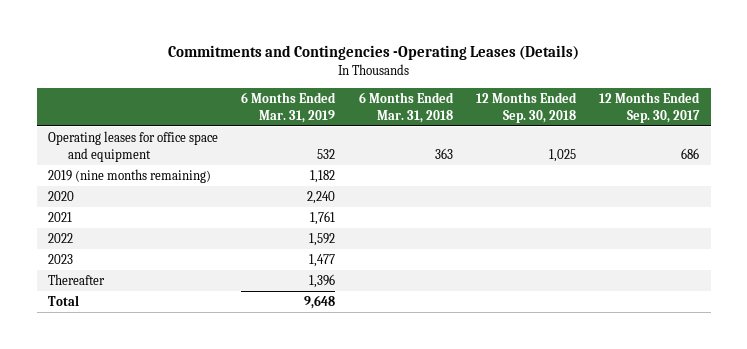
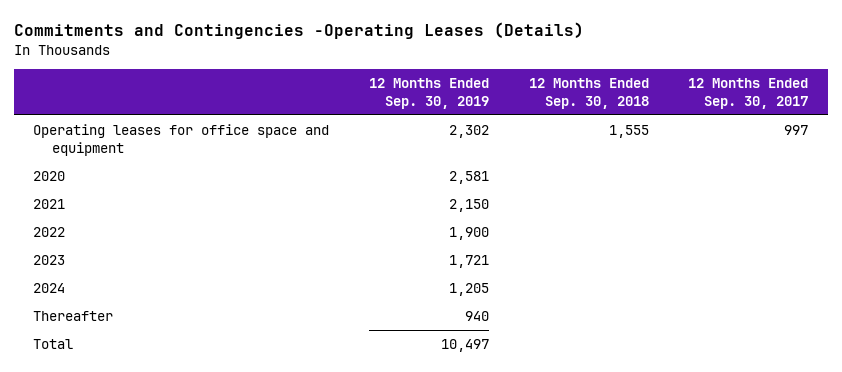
- | 6 Months Ended Mar. 31, 2019 | 6 Months Ended Mar. 31, 2018 | 12 Months Ended Sep. 30, 2018 | 12 Months Ended Sep. 30, 2017
+ | 12 Months Ended Sep. 30, 2019 | 12 Months Ended Sep. 30, 2018 | 12 Months Ended Sep. 30, 2017
- Operating leases for office space and equipment | 532 | 363 | 1,025 | 686
- 2019 (nine months remaining) | 1,182 | | |
+ Operating leases for office space and equipment | 2,302 | 1,555 | 997
+ 2024 | 1,205 | |

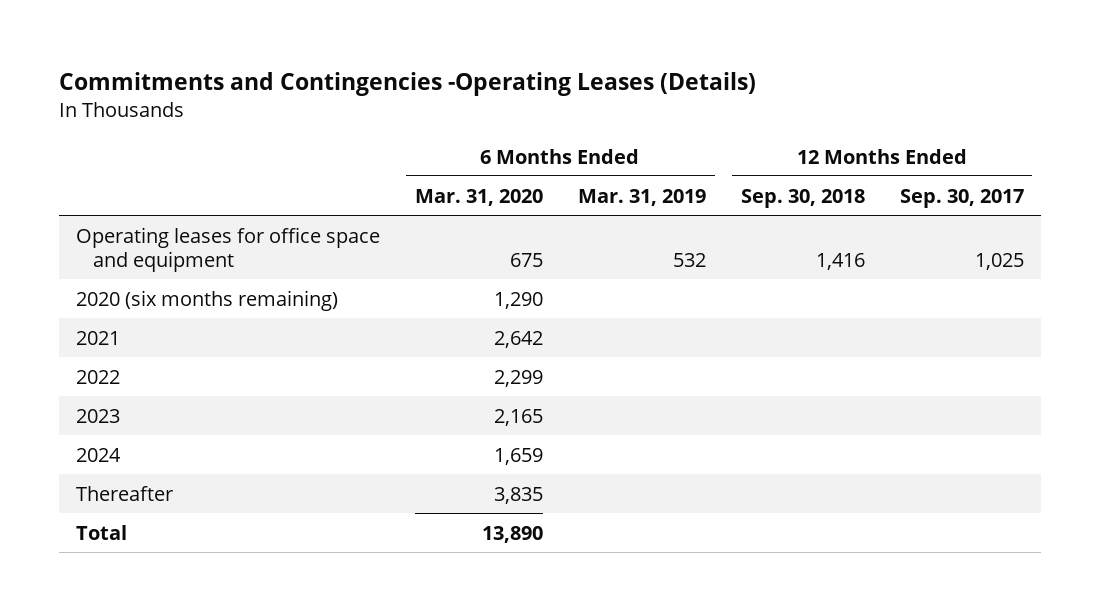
- | 12 Months Ended Sep. 30, 2019 | 12 Months Ended Sep. 30, 2018 | 12 Months Ended Sep. 30, 2017
+ | 6 Months Ended Mar. 31, 2020 | 6 Months Ended Mar. 31, 2019 | 12 Months Ended Sep. 30, 2018 | 12 Months Ended Sep. 30, 2017
- Operating leases for office space and equipment | 2,302 | 1,555 | 997
- 2020 | 2,581 | |
+ Operating leases for office space and equipment | 675 | 532 | 1,416 | 1,025
+ 2020 (six months remaining) | 1,290 | | |

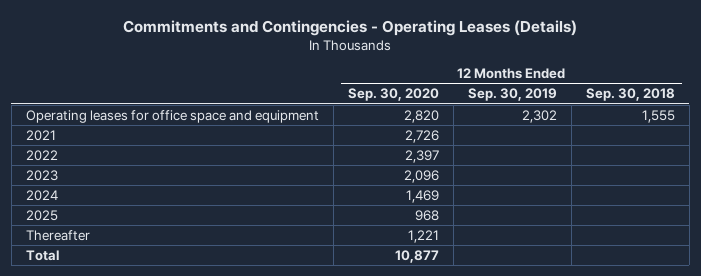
- Commitments and Contingencies -Operating Leases (Details)
+ Commitments and Contingencies - Operating Leases (Details)
- | 6 Months Ended Mar. 31, 2020 | 6 Months Ended Mar. 31, 2019 | 12 Months Ended Sep. 30, 2018 | 12 Months Ended Sep. 30, 2017
+ | 12 Months Ended Sep. 30, 2020 | 12 Months Ended Sep. 30, 2019 | 12 Months Ended Sep. 30, 2018
- Operating leases for office space and equipment | 675 | 532 | 1,416 | 1,025
- 2020 (six months remaining) | 1,290 | | |
+ Operating leases for office space and equipment | 2,820 | 2,302 | 1,555
+ 2025 | 968 | |

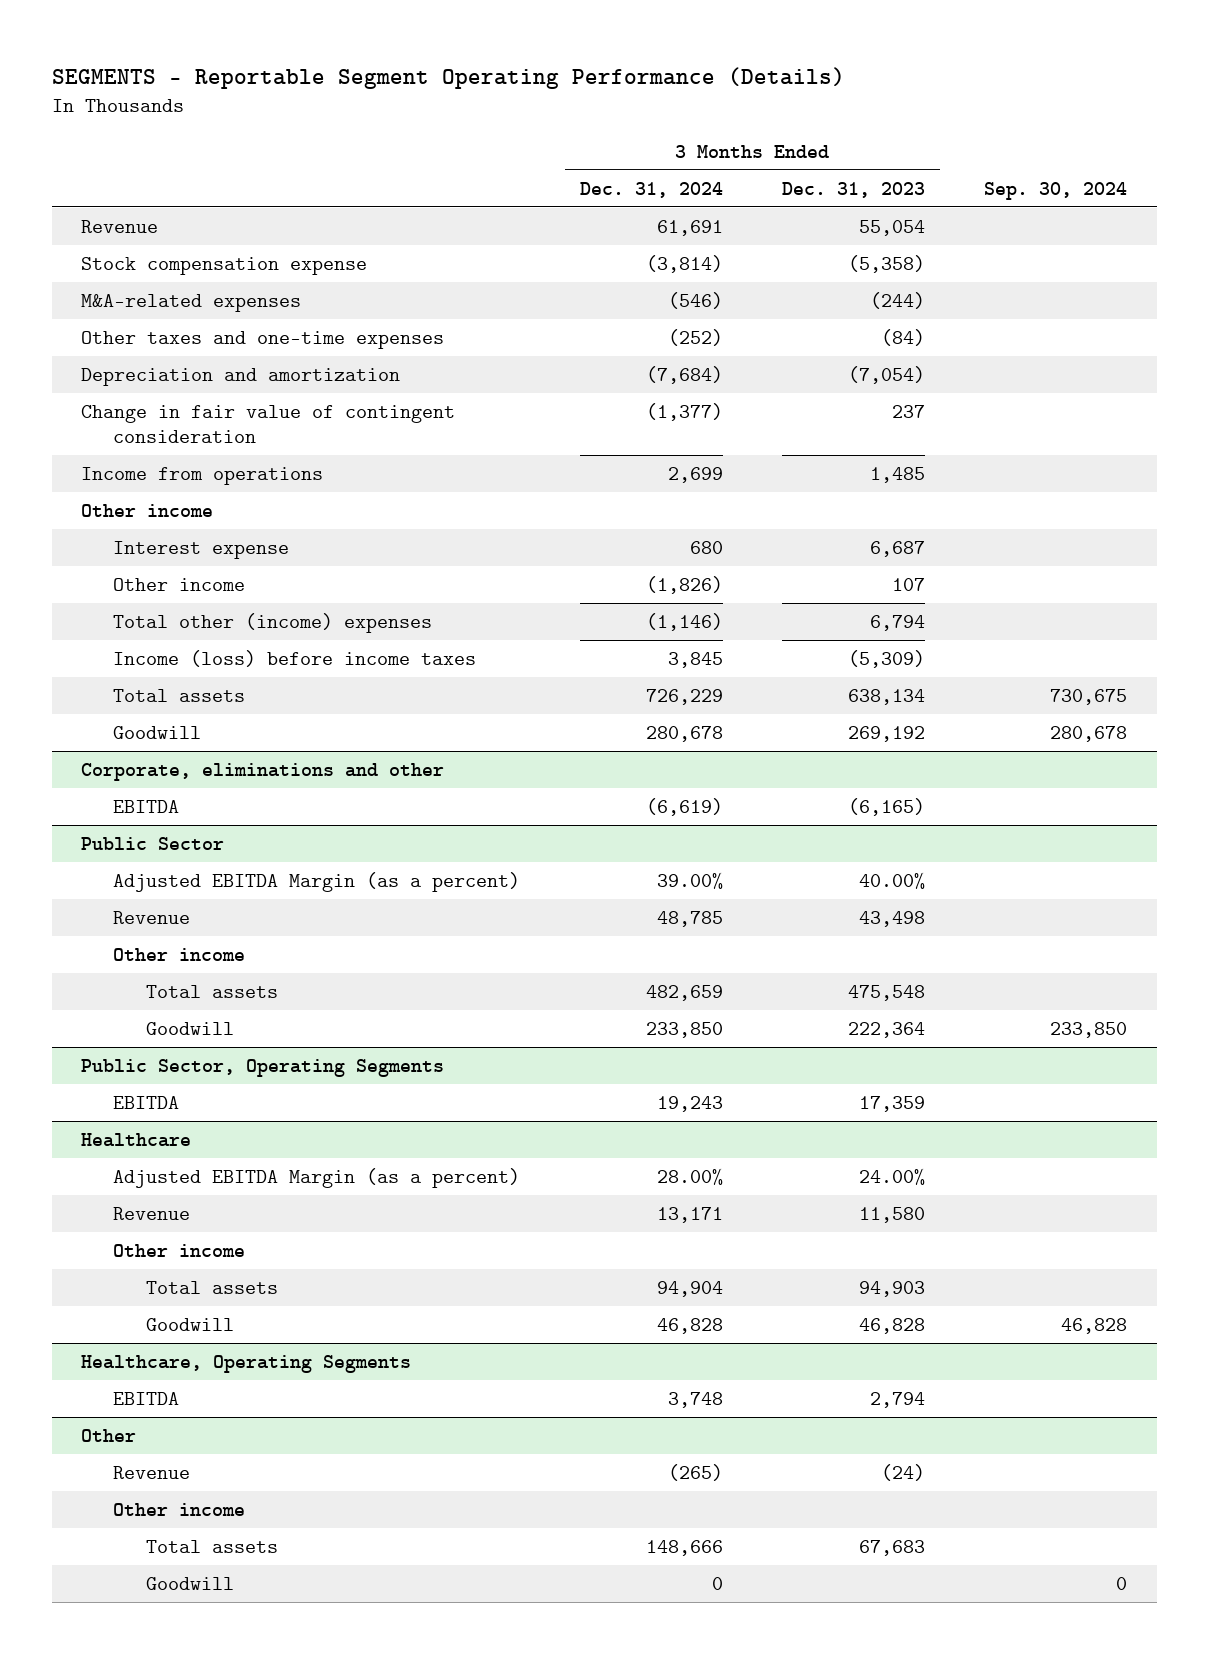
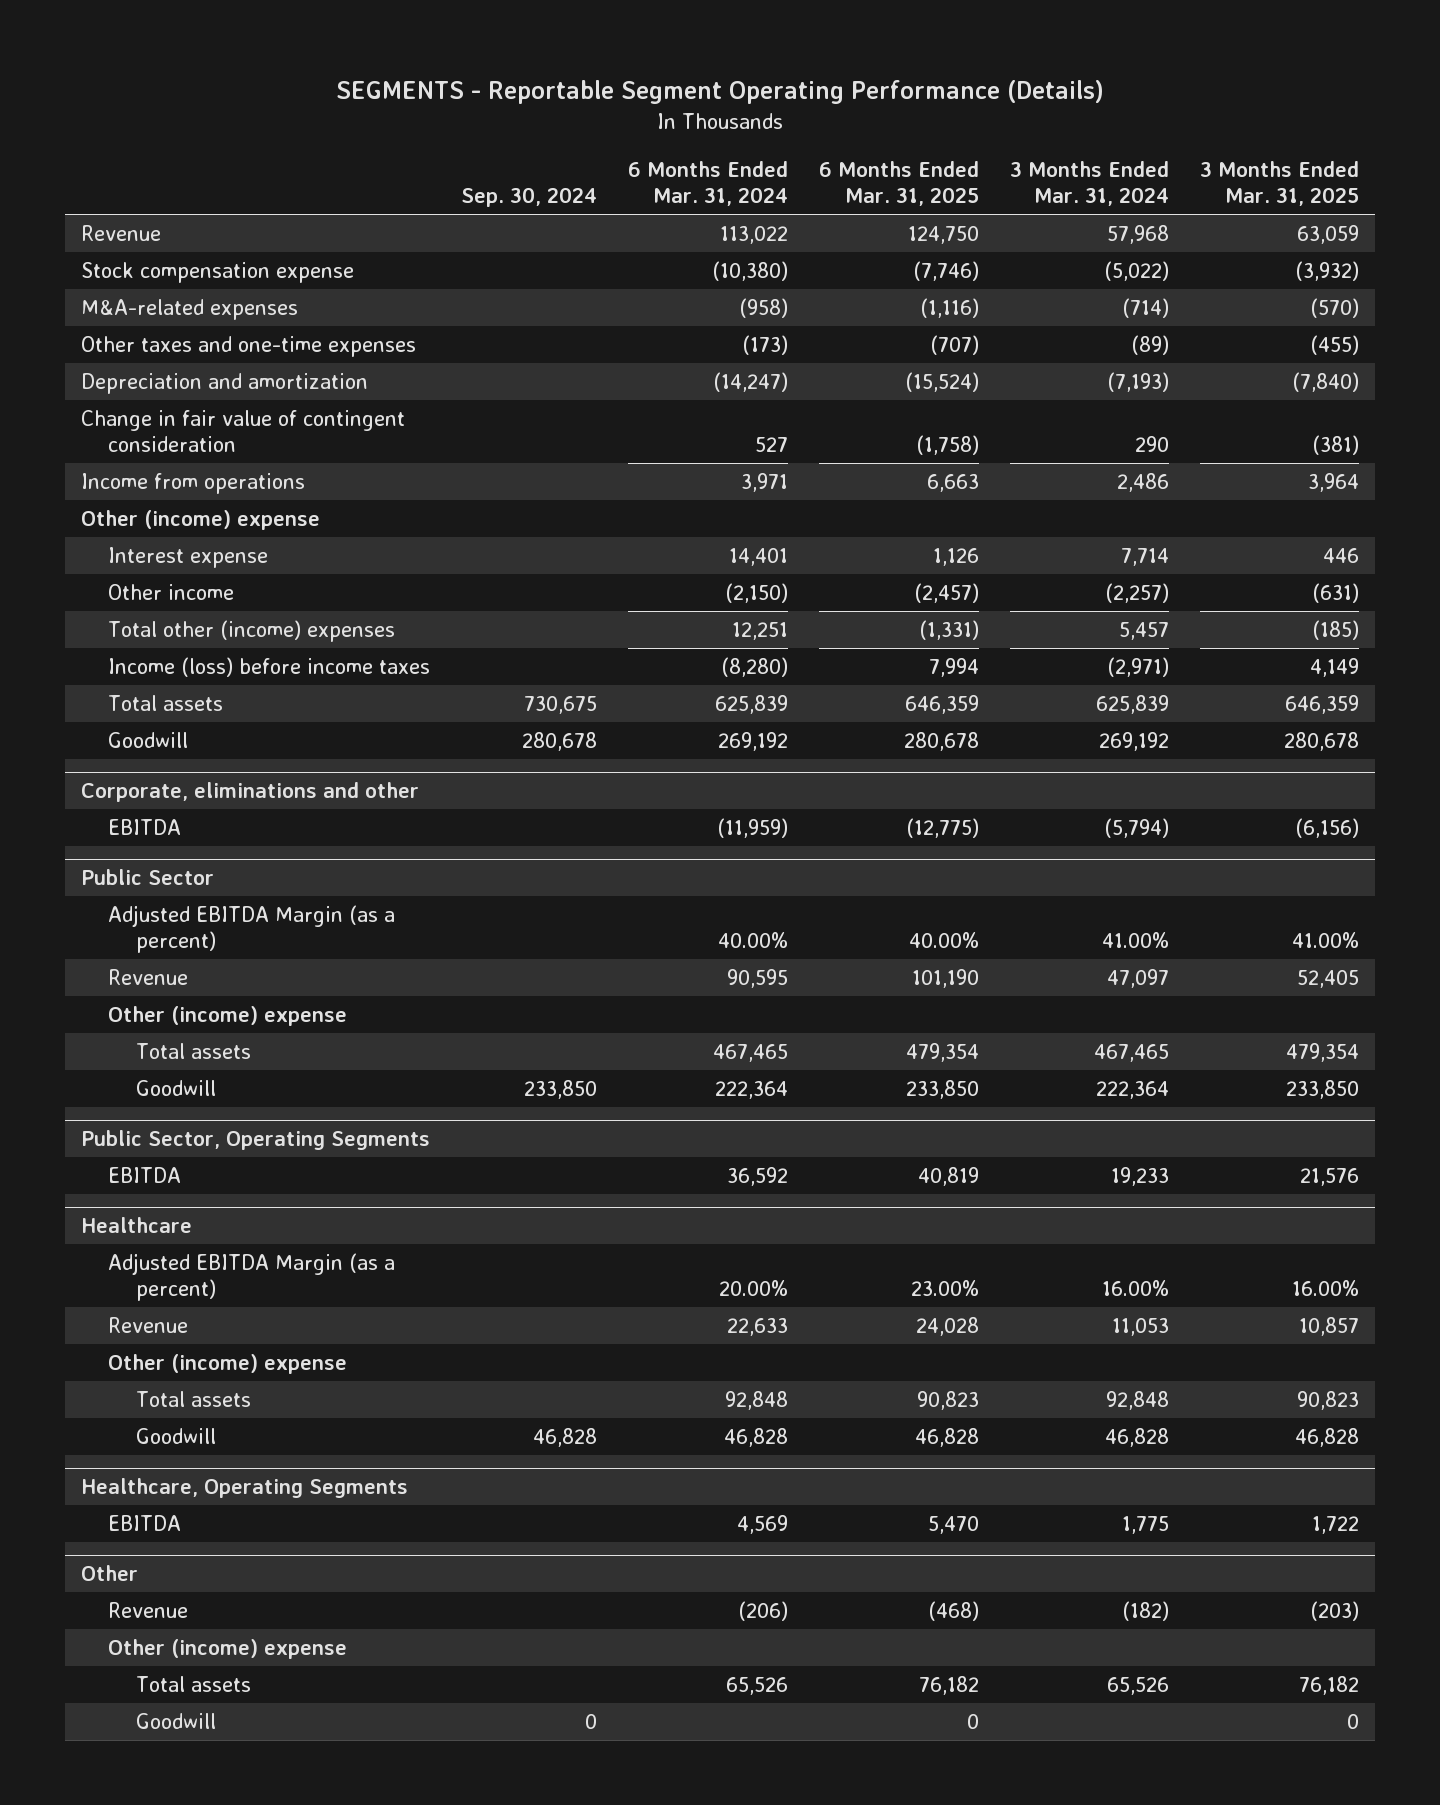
- | 3 Months Ended Dec. 31, 2024 | 3 Months Ended Dec. 31, 2023 | Sep. 30, 2024
+ | Sep. 30, 2024 | 6 Months Ended Mar. 31, 2024 | 6 Months Ended Mar. 31, 2025 | 3 Months Ended Mar. 31, 2024 | 3 Months Ended Mar. 31, 2025
- Other income
+ Other (income) expense
@ Public Sector
- Other income
+ Other (income) expense
@ Healthcare
- Other income
+ Other (income) expense
@ Other
- Other income
+ Other (income) expense

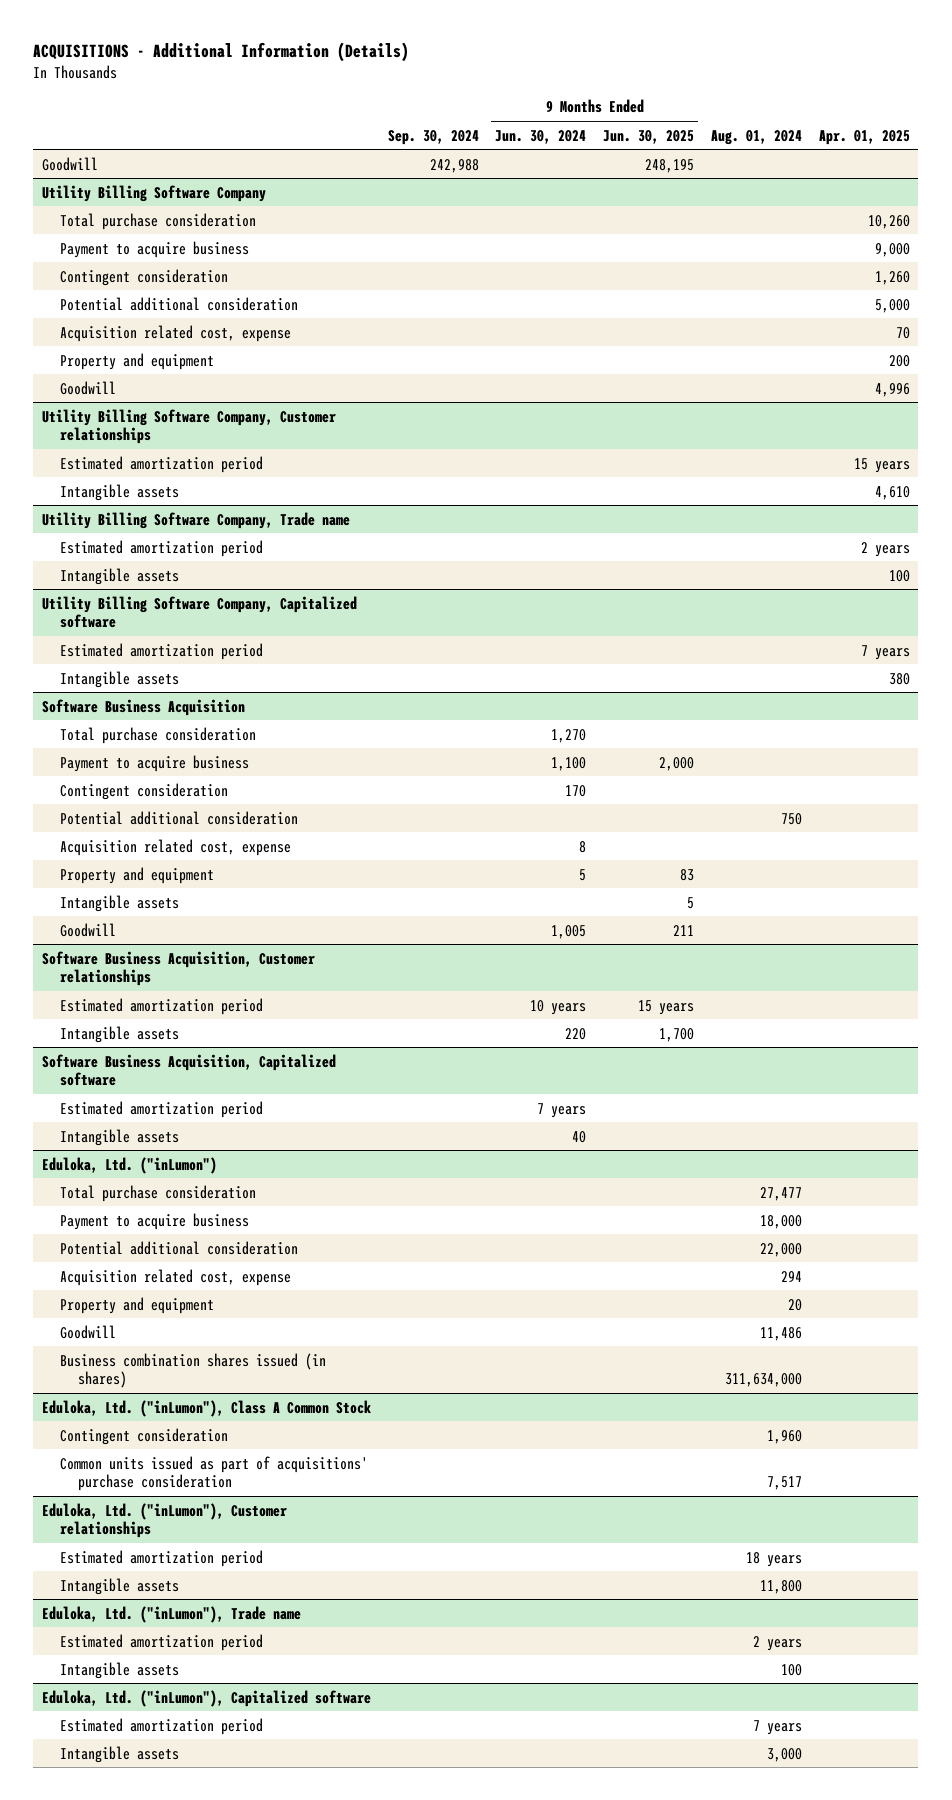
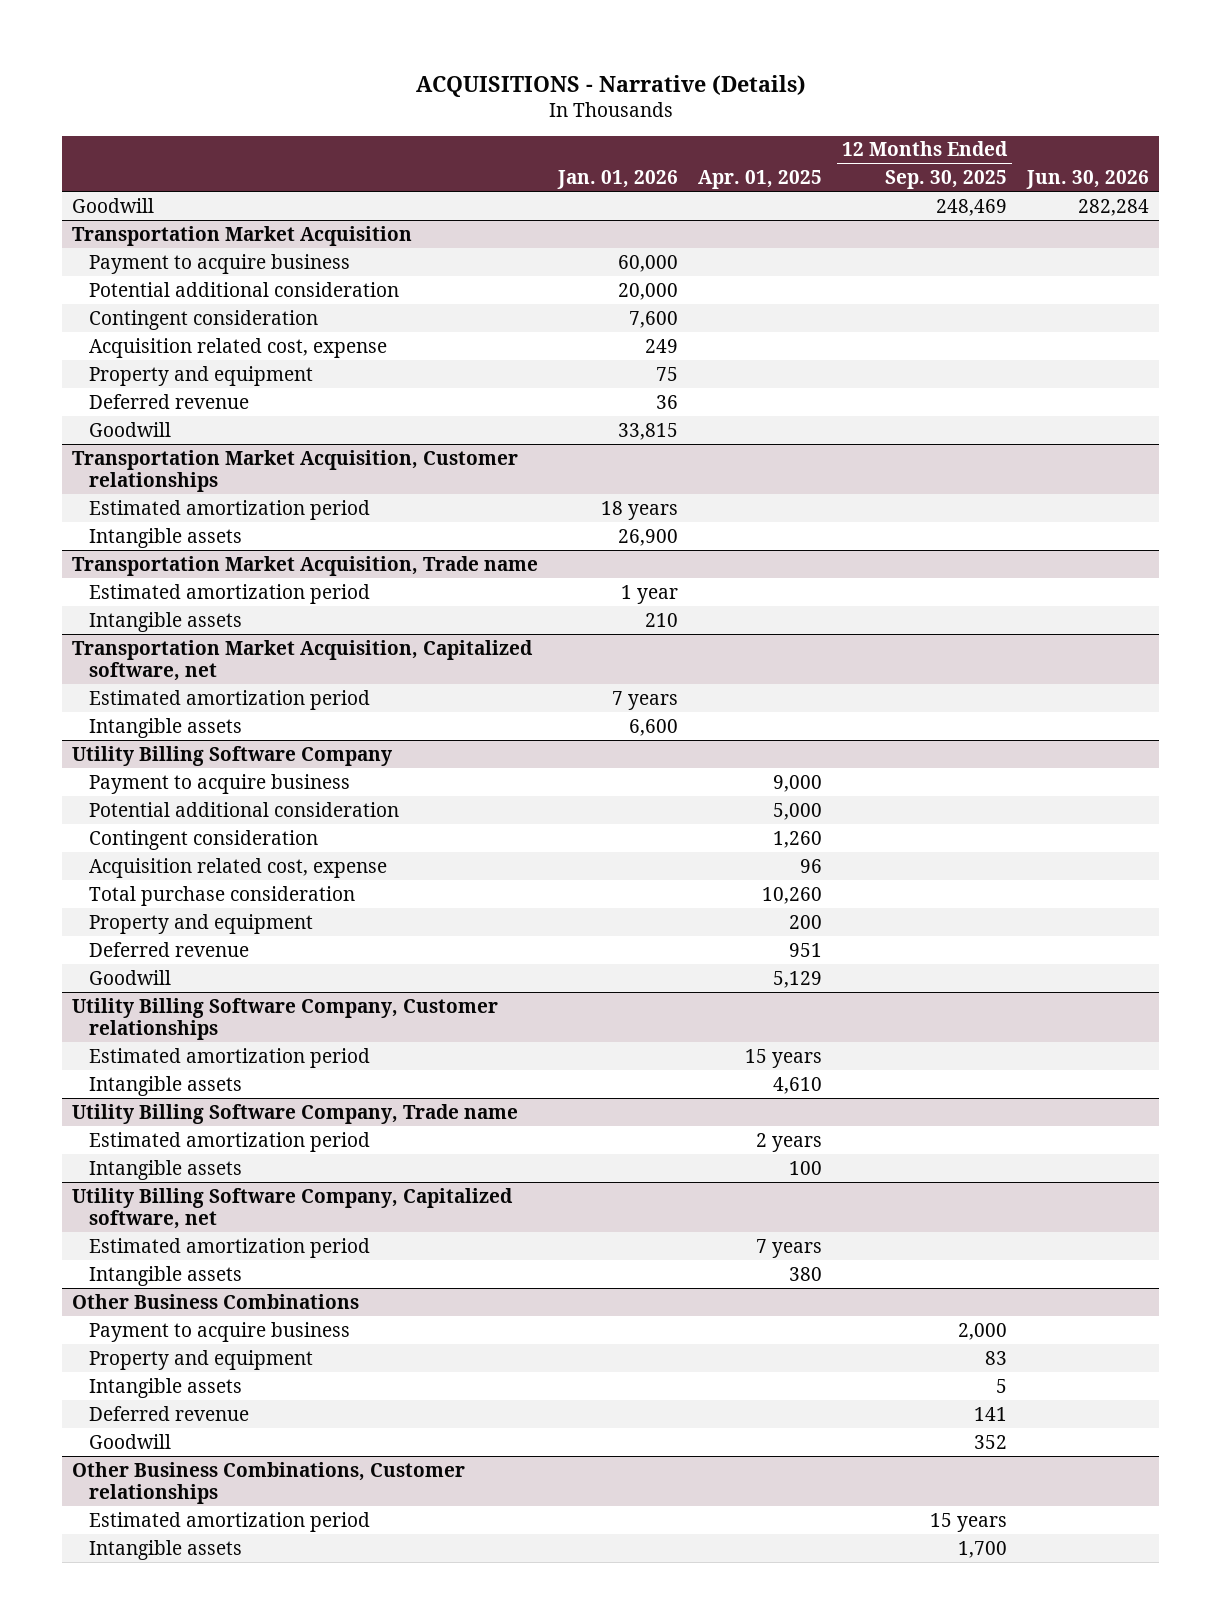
- ACQUISITIONS - Additional Information (Details)
+ ACQUISITIONS - Narrative (Details)
- | Sep. 30, 2024 | 9 Months Ended Jun. 30, 2024 | 9 Months Ended Jun. 30, 2025 | Aug. 01, 2024 | Apr. 01, 2025
+ | Jan. 01, 2026 | Apr. 01, 2025 | 12 Months Ended Sep. 30, 2025 | Jun. 30, 2026
+ Transportation Market Acquisition
+ Payment to acquire business | 60,000 | | |
+ Potential additional consideration | 20,000 | | |
+ Contingent consideration | 7,600 | | |
+ Acquisition related cost, expense | 249 | | |
+ Property and equipment | 75 | | |
+ Deferred revenue | 36 | | |
+ Goodwill | 33,815 | | |
+ Transportation Market Acquisition, Customer relationships
+ Estimated amortization period | 18 years | | |
+ Intangible assets | 26,900 | | |
+ Transportation Market Acquisition, Trade name
+ Estimated amortization period | 1 year | | |
+ Intangible assets | 210 | | |
+ Transportation Market Acquisition, Capitalized software, net
+ Estimated amortization period | 7 years | | |
+ Intangible assets | 6,600 | | |
@ Utility Billing Software Company
- Acquisition related cost, expense | | | | | 70
moved down: Contingent consideration | | 1,260 | |
+ Acquisition related cost, expense | | 96 | |
moved down: Total purchase consideration | | 10,260 | |
- Goodwill | | | | | 4,996
+ Deferred revenue | | 951 | |
+ Goodwill | | 5,129 | |
- Utility Billing Software Company, Capitalized software
+ Utility Billing Software Company, Capitalized software, net
- Software Business Acquisition
- Total purchase consideration | | 1,270 | | |
- Payment to acquire business | | 1,100 | 2,000 | |
- Contingent consideration | | 170 | | |
- Potential additional consideration | | | | 750 |
- Acquisition related cost, expense | | 8 | | |
- Property and equipment | | 5 | 83 | |
- Intangible assets | | | 5 | |
- Goodwill | | 1,005 | 211 | |
- Software Business Acquisition, Customer relationships
- Estimated amortization period | | 10 years | 15 years | |
- Intangible assets | | 220 | 1,700 | |
- Software Business Acquisition, Capitalized software
- Estimated amortization period | | 7 years | | |
- Intangible assets | | 40 | | |
- Eduloka, Ltd. ("inLumon")
- Total purchase consideration | | | | 27,477 |
- Payment to acquire business | | | | 18,000 |
- Potential additional consideration | | | | 22,000 |
- Acquisition related cost, expense | | | | 294 |
- Property and equipment | | | | 20 |
- Goodwill | | | | 11,486 |
- Business combination shares issued (in shares) | | | | 311,634,000 |
- Eduloka, Ltd. ("inLumon"), Class A Common Stock
- Contingent consideration | | | | 1,960 |
- Common units issued as part of acquisitions' purchase consideration | | | | 7,517 |
- Eduloka, Ltd. ("inLumon"), Customer relationships
- Estimated amortization period | | | | 18 years |
- Intangible assets | | | | 11,800 |
- Eduloka, Ltd. ("inLumon"), Trade name
- Estimated amortization period | | | | 2 years |
- Intangible assets | | | | 100 |
- Eduloka, Ltd. ("inLumon"), Capitalized software
- Estimated amortization period | | | | 7 years |
- Intangible assets | | | | 3,000 |
+ Other Business Combinations
+ Payment to acquire business | | | 2,000 |
+ Property and equipment | | | 83 |
+ Intangible assets | | | 5 |
+ Deferred revenue | | | 141 |
+ Goodwill | | | 352 |
+ Other Business Combinations, Customer relationships
+ Estimated amortization period | | | 15 years |
+ Intangible assets | | | 1,700 |

